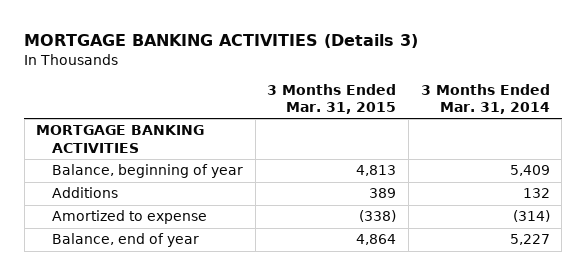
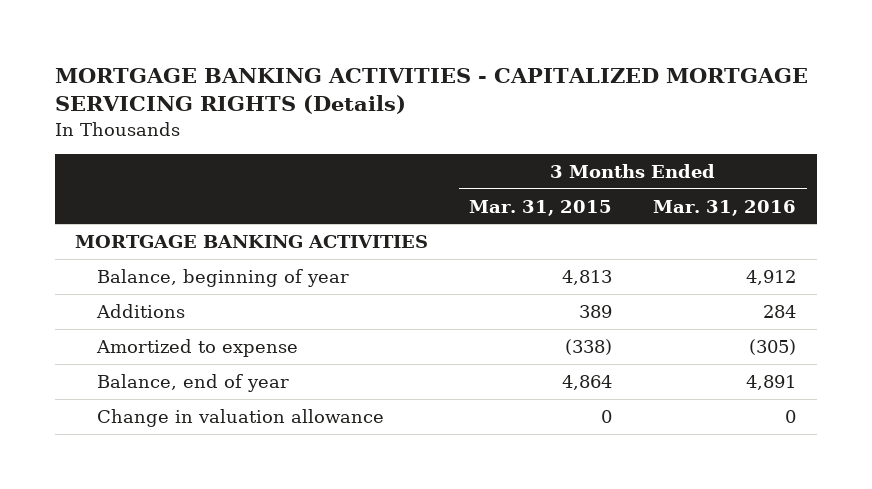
- MORTGAGE BANKING ACTIVITIES (Details 3)
+ MORTGAGE BANKING ACTIVITIES - CAPITALIZED MORTGAGE SERVICING RIGHTS (Details)
- | 3 Months Ended Mar. 31, 2015 | 3 Months Ended Mar. 31, 2014
+ | 3 Months Ended Mar. 31, 2015 | 3 Months Ended Mar. 31, 2016
+ Change in valuation allowance | 0 | 0

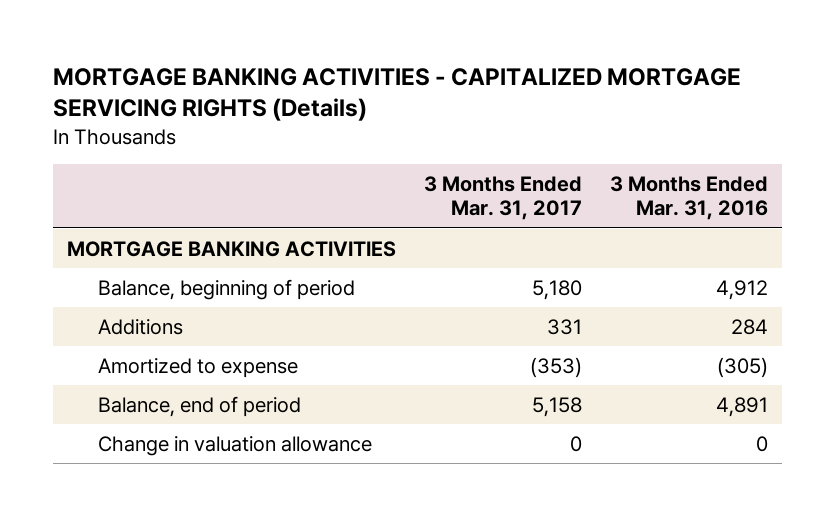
- | 3 Months Ended Mar. 31, 2015 | 3 Months Ended Mar. 31, 2016
+ | 3 Months Ended Mar. 31, 2017 | 3 Months Ended Mar. 31, 2016
- Balance, beginning of year | 4,813 | 4,912
+ Balance, beginning of period | 5,180 | 4,912
- Balance, end of year | 4,864 | 4,891
+ Balance, end of period | 5,158 | 4,891

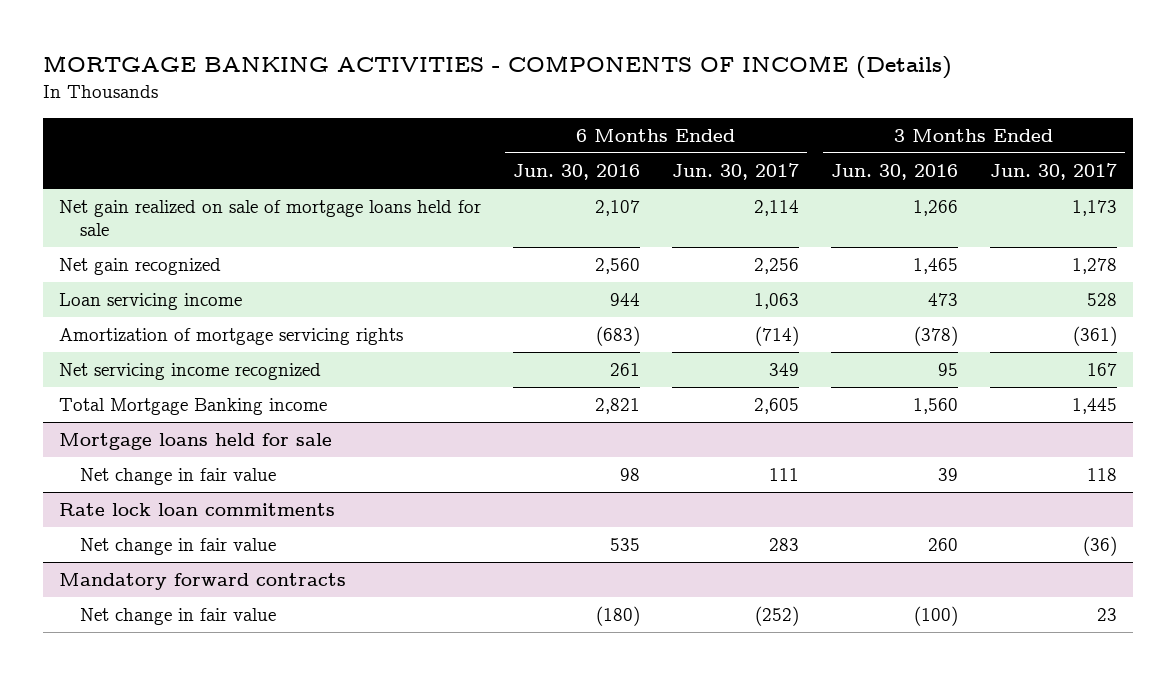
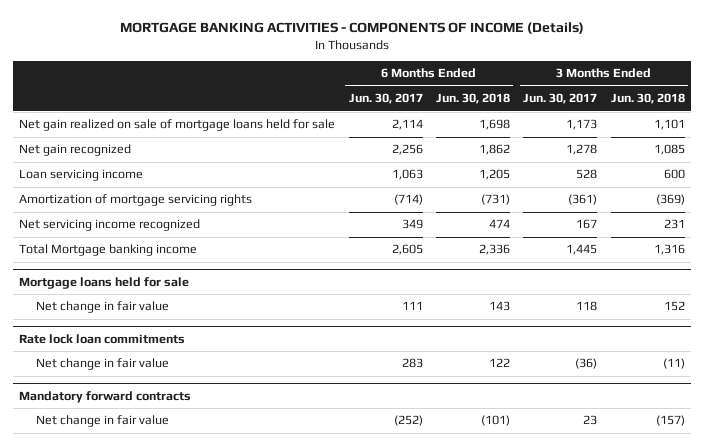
- | 6 Months Ended Jun. 30, 2016 | 6 Months Ended Jun. 30, 2017 | 3 Months Ended Jun. 30, 2016 | 3 Months Ended Jun. 30, 2017
+ | 6 Months Ended Jun. 30, 2017 | 6 Months Ended Jun. 30, 2018 | 3 Months Ended Jun. 30, 2017 | 3 Months Ended Jun. 30, 2018
- Total Mortgage Banking income | 2,821 | 2,605 | 1,560 | 1,445
+ Total Mortgage banking income | 2,605 | 2,336 | 1,445 | 1,316

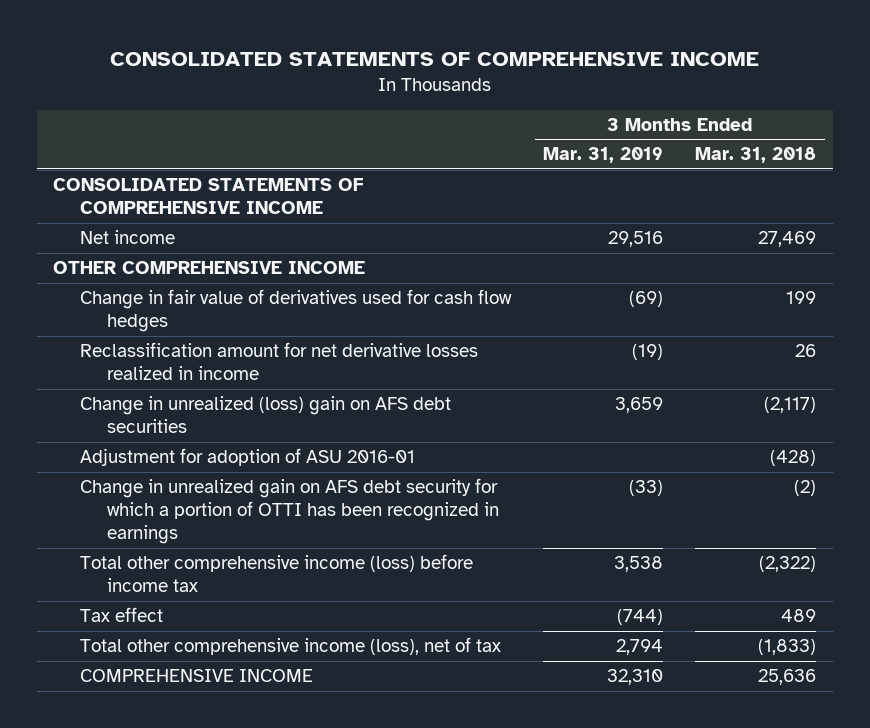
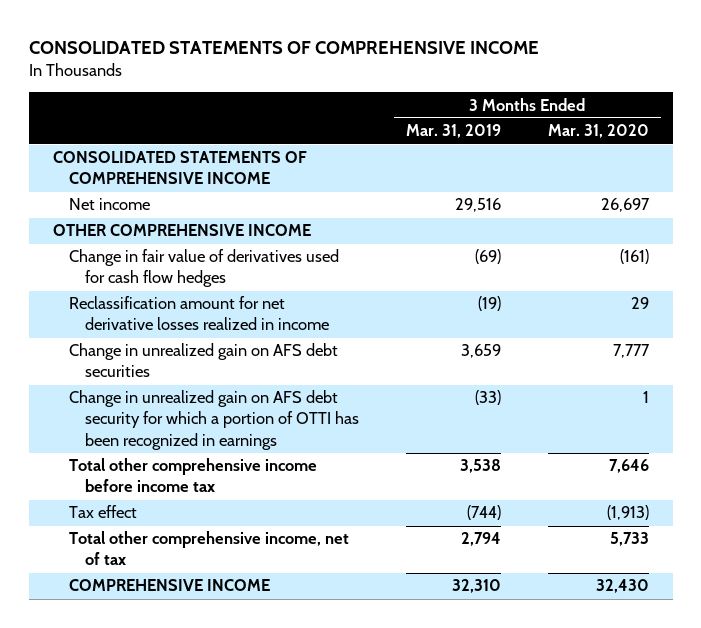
- | 3 Months Ended Mar. 31, 2019 | 3 Months Ended Mar. 31, 2018
+ | 3 Months Ended Mar. 31, 2019 | 3 Months Ended Mar. 31, 2020
- Change in unrealized (loss) gain on AFS debt securities | 3,659 | (2,117)
- Adjustment for adoption of ASU 2016-01 | | (428)
+ Change in unrealized gain on AFS debt securities | 3,659 | 7,777
- Total other comprehensive income (loss) before income tax | 3,538 | (2,322)
+ Total other comprehensive income before income tax | 3,538 | 7,646
- Total other comprehensive income (loss), net of tax | 2,794 | (1,833)
+ Total other comprehensive income, net of tax | 2,794 | 5,733

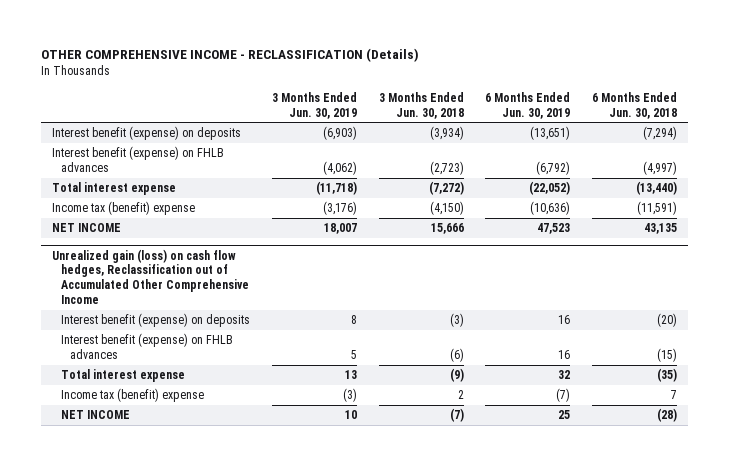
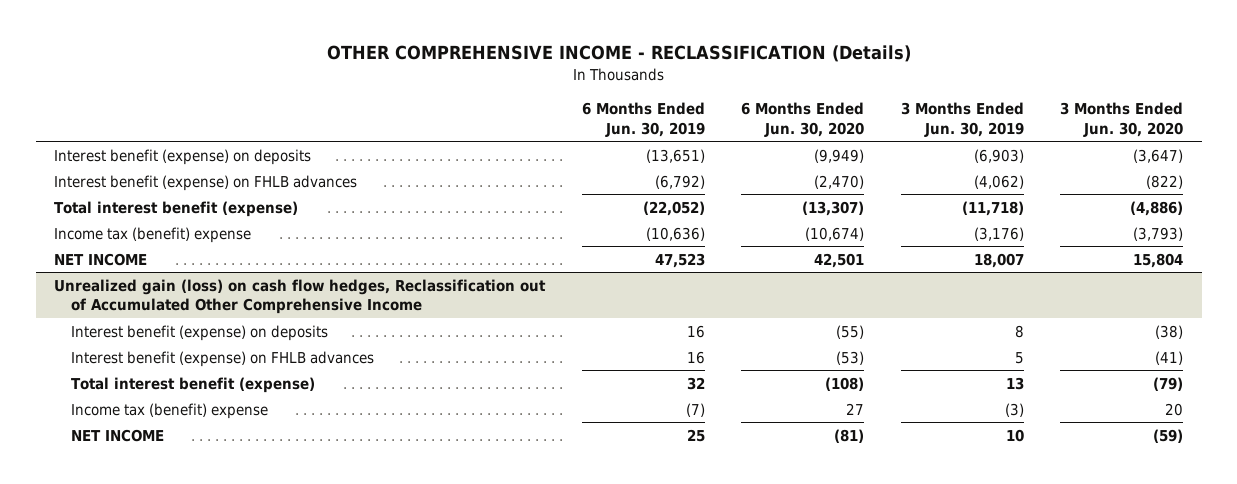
- | 3 Months Ended Jun. 30, 2019 | 3 Months Ended Jun. 30, 2018 | 6 Months Ended Jun. 30, 2019 | 6 Months Ended Jun. 30, 2018
+ | 6 Months Ended Jun. 30, 2019 | 6 Months Ended Jun. 30, 2020 | 3 Months Ended Jun. 30, 2019 | 3 Months Ended Jun. 30, 2020
- Total interest expense | (11,718) | (7,272) | (22,052) | (13,440)
+ Total interest benefit (expense) | (22,052) | (13,307) | (11,718) | (4,886)
@ Unrealized gain (loss) on cash flow hedges, Reclassification out of Accumulated Other Comprehensive Income
- Total interest expense | 13 | (9) | 32 | (35)
+ Total interest benefit (expense) | 32 | (108) | 13 | (79)

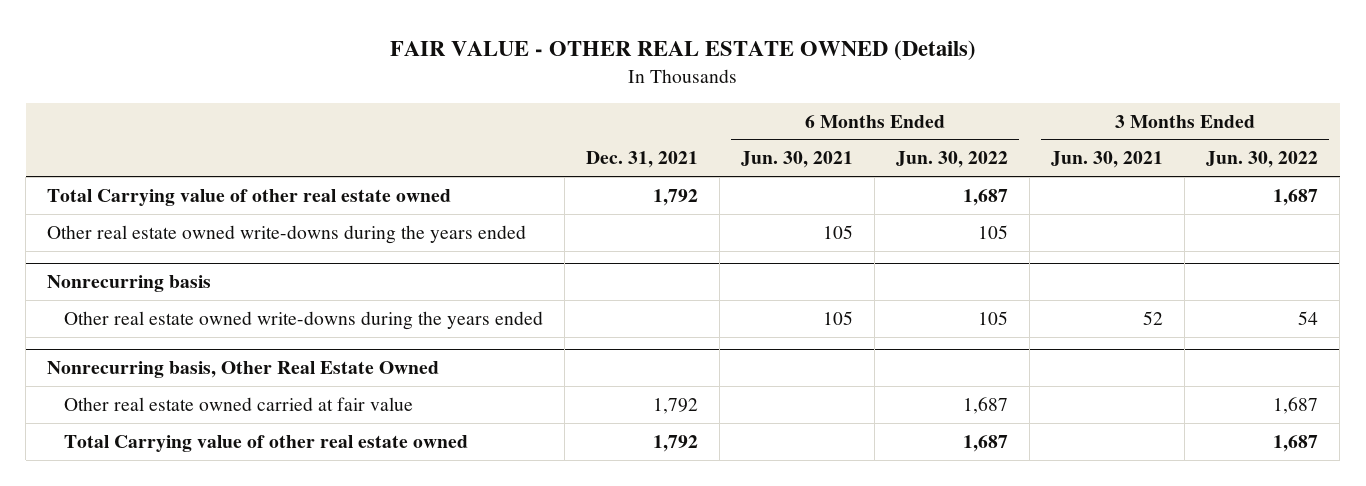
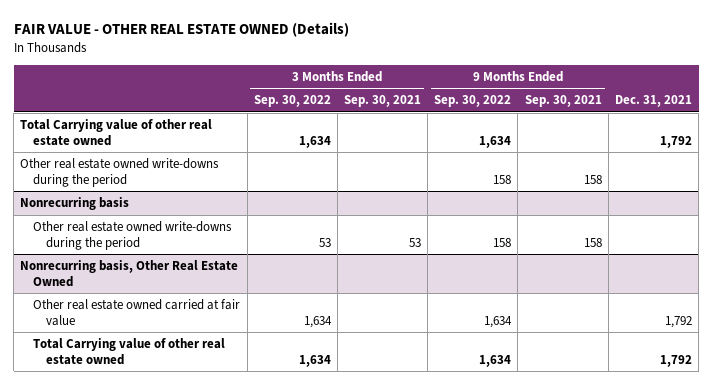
- | Dec. 31, 2021 | 6 Months Ended Jun. 30, 2021 | 6 Months Ended Jun. 30, 2022 | 3 Months Ended Jun. 30, 2021 | 3 Months Ended Jun. 30, 2022
+ | 3 Months Ended Sep. 30, 2022 | 3 Months Ended Sep. 30, 2021 | 9 Months Ended Sep. 30, 2022 | 9 Months Ended Sep. 30, 2021 | Dec. 31, 2021
- Other real estate owned write-downs during the years ended | | 105 | 105 | |
+ Other real estate owned write-downs during the period | | | 158 | 158 |
@ Nonrecurring basis
- Other real estate owned write-downs during the years ended | | 105 | 105 | 52 | 54
+ Other real estate owned write-downs during the period | 53 | 53 | 158 | 158 |

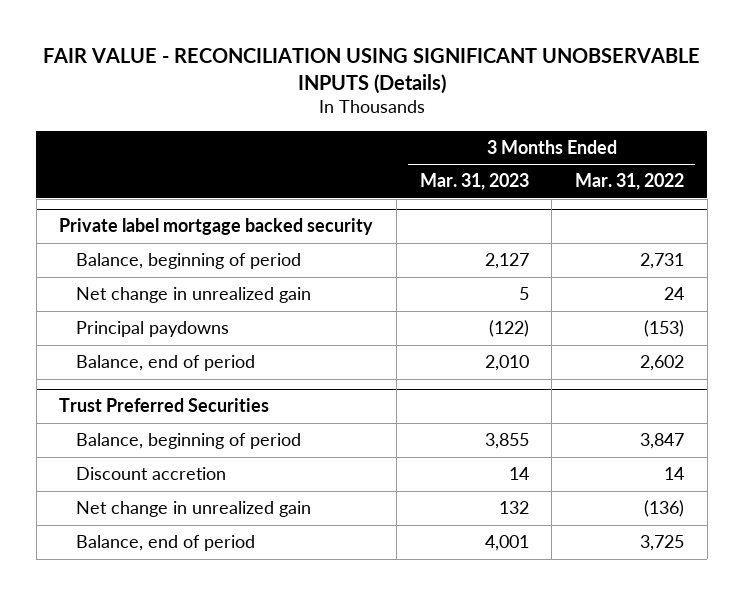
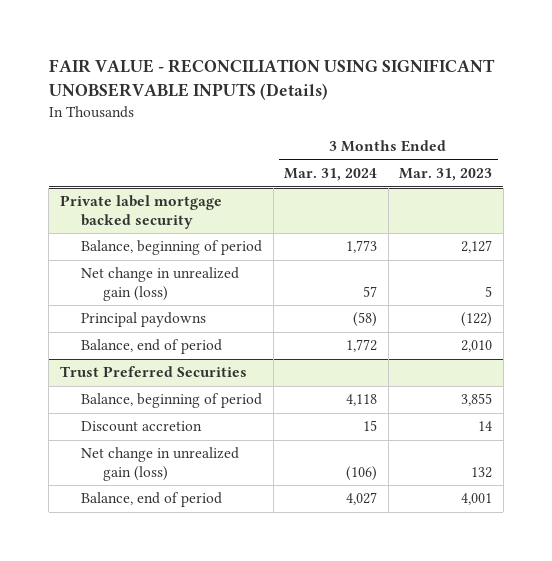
- | 3 Months Ended Mar. 31, 2023 | 3 Months Ended Mar. 31, 2022
+ | 3 Months Ended Mar. 31, 2024 | 3 Months Ended Mar. 31, 2023
@ Private label mortgage backed security
- Net change in unrealized gain | 5 | 24
+ Net change in unrealized gain (loss) | 57 | 5
@ Trust Preferred Securities
- Net change in unrealized gain | 132 | (136)
+ Net change in unrealized gain (loss) | (106) | 132

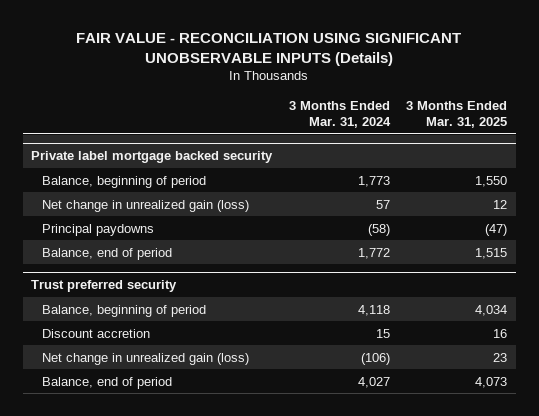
- | 3 Months Ended Mar. 31, 2024 | 3 Months Ended Mar. 31, 2023
+ | 3 Months Ended Mar. 31, 2024 | 3 Months Ended Mar. 31, 2025
- Trust Preferred Securities
+ Trust preferred security

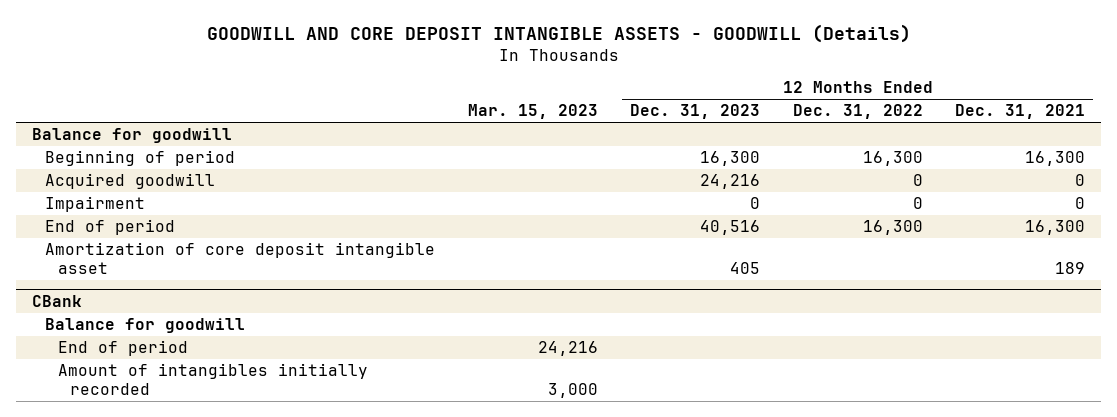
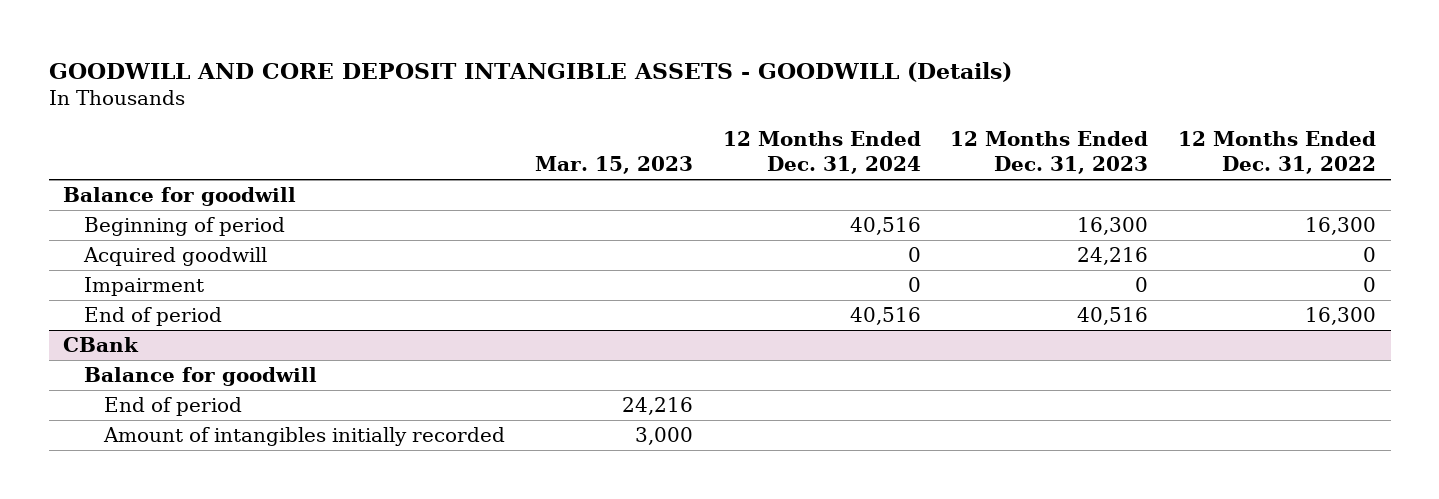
- | Mar. 15, 2023 | 12 Months Ended Dec. 31, 2023 | 12 Months Ended Dec. 31, 2022 | 12 Months Ended Dec. 31, 2021
+ | Mar. 15, 2023 | 12 Months Ended Dec. 31, 2024 | 12 Months Ended Dec. 31, 2023 | 12 Months Ended Dec. 31, 2022
- Amortization of core deposit intangible asset | | 405 | | 189

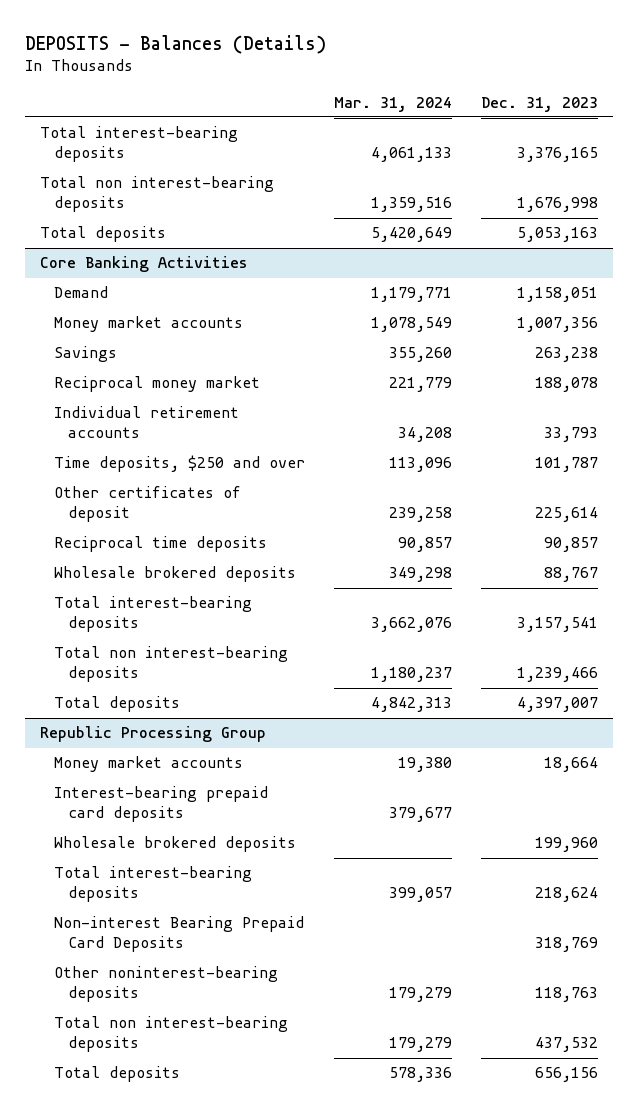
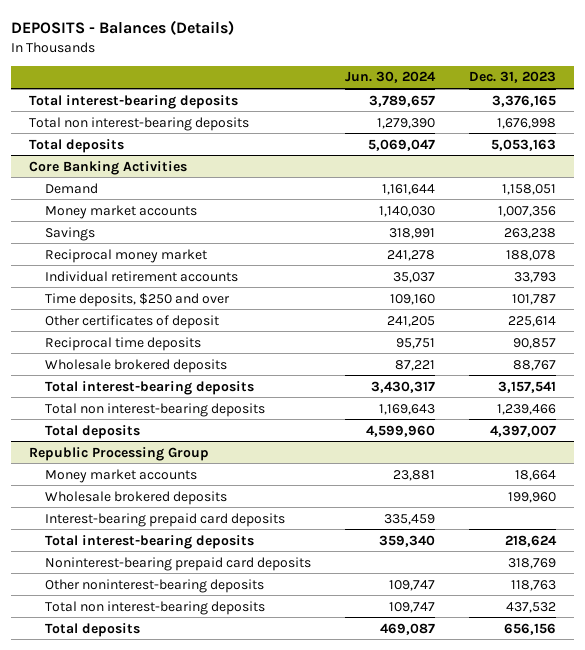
- | Mar. 31, 2024 | Dec. 31, 2023
+ | Jun. 30, 2024 | Dec. 31, 2023
@ Republic Processing Group
moved down: Interest-bearing prepaid card deposits | 335,459 |
- Non-interest Bearing Prepaid Card Deposits | | 318,769
+ Noninterest-bearing prepaid card deposits | | 318,769

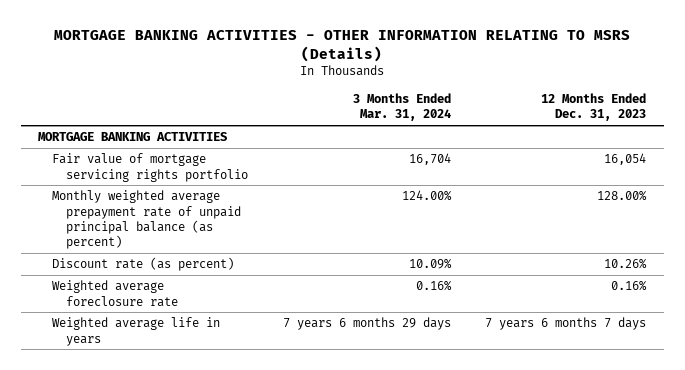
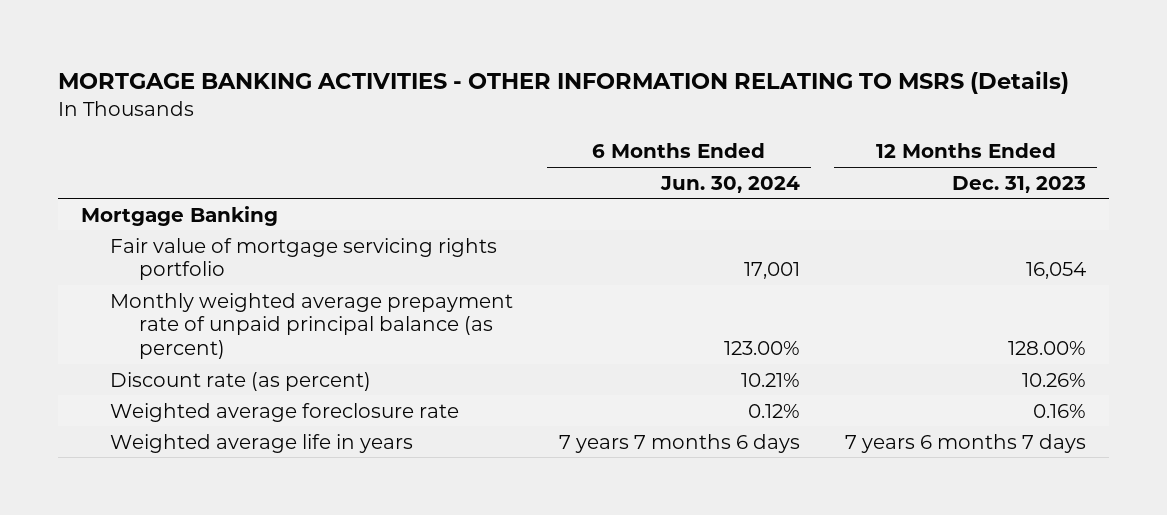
- | 3 Months Ended Mar. 31, 2024 | 12 Months Ended Dec. 31, 2023
+ | 6 Months Ended Jun. 30, 2024 | 12 Months Ended Dec. 31, 2023
- MORTGAGE BANKING ACTIVITIES
+ Mortgage Banking

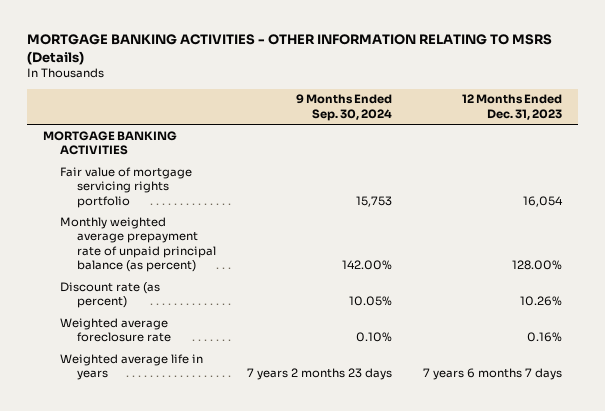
- | 6 Months Ended Jun. 30, 2024 | 12 Months Ended Dec. 31, 2023
+ | 9 Months Ended Sep. 30, 2024 | 12 Months Ended Dec. 31, 2023
- Mortgage Banking
+ MORTGAGE BANKING ACTIVITIES

